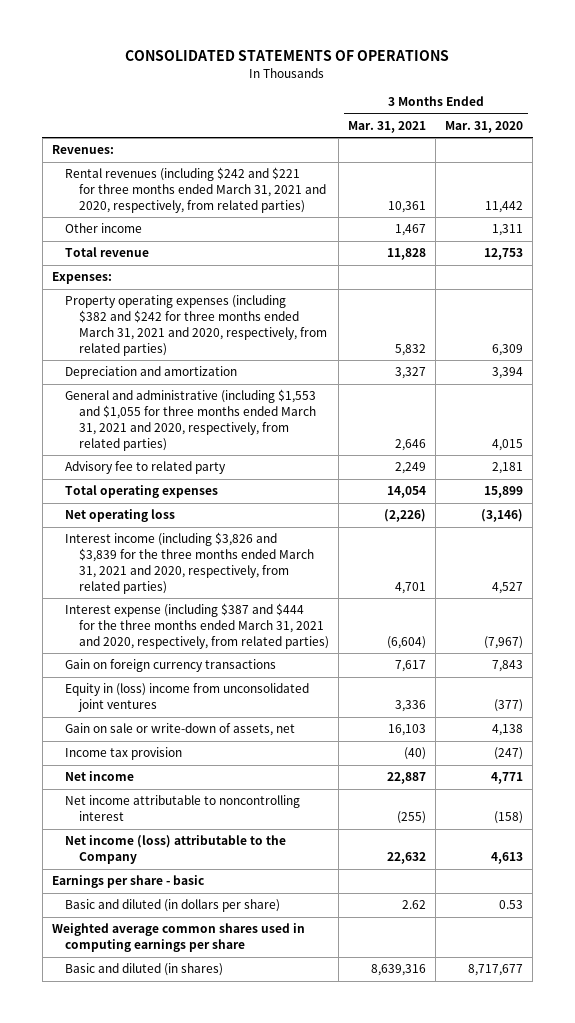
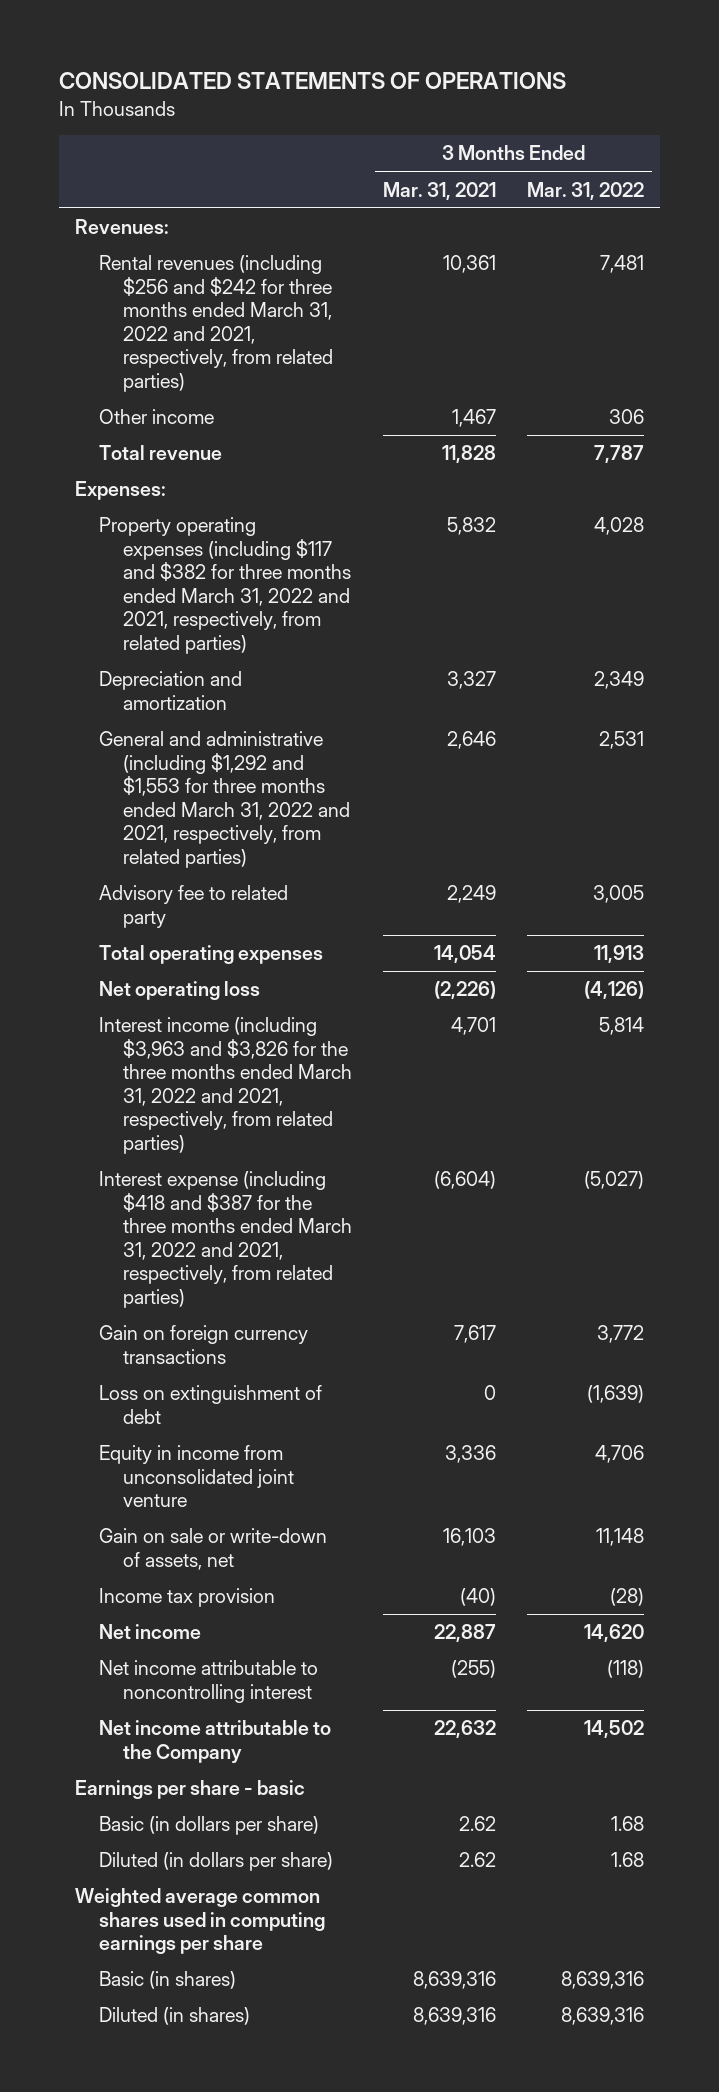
- | 3 Months Ended Mar. 31, 2021 | 3 Months Ended Mar. 31, 2020
+ | 3 Months Ended Mar. 31, 2021 | 3 Months Ended Mar. 31, 2022
- Rental revenues (including $242 and $221 for three months ended March 31, 2021 and 2020, respectively, from related parties) | 10,361 | 11,442
+ Rental revenues (including $256 and $242 for three months ended March 31, 2022 and 2021, respectively, from related parties) | 10,361 | 7,481
- Property operating expenses (including $382 and $242 for three months ended March 31, 2021 and 2020, respectively, from related parties) | 5,832 | 6,309
+ Property operating expenses (including $117 and $382 for three months ended March 31, 2022 and 2021, respectively, from related parties) | 5,832 | 4,028
- General and administrative (including $1,553 and $1,055 for three months ended March 31, 2021 and 2020, respectively, from related parties) | 2,646 | 4,015
+ General and administrative (including $1,292 and $1,553 for three months ended March 31, 2022 and 2021, respectively, from related parties) | 2,646 | 2,531
- Interest income (including $3,826 and $3,839 for the three months ended March 31, 2021 and 2020, respectively, from related parties) | 4,701 | 4,527
- Interest expense (including $387 and $444 for the three months ended March 31, 2021 and 2020, respectively, from related parties) | (6,604) | (7,967)
+ Interest income (including $3,963 and $3,826 for the three months ended March 31, 2022 and 2021, respectively, from related parties) | 4,701 | 5,814
+ Interest expense (including $418 and $387 for the three months ended March 31, 2022 and 2021, respectively, from related parties) | (6,604) | (5,027)
- Equity in (loss) income from unconsolidated joint ventures | 3,336 | (377)
+ Loss on extinguishment of debt | 0 | (1,639)
+ Equity in income from unconsolidated joint venture | 3,336 | 4,706
- Net income (loss) attributable to the Company | 22,632 | 4,613
+ Net income attributable to the Company | 22,632 | 14,502
- Basic and diluted (in dollars per share) | 2.62 | 0.53
+ Basic (in dollars per share) | 2.62 | 1.68
+ Diluted (in dollars per share) | 2.62 | 1.68
- Basic and diluted (in shares) | 8,639,316 | 8,717,677
+ Basic (in shares) | 8,639,316 | 8,639,316
+ Diluted (in shares) | 8,639,316 | 8,639,316

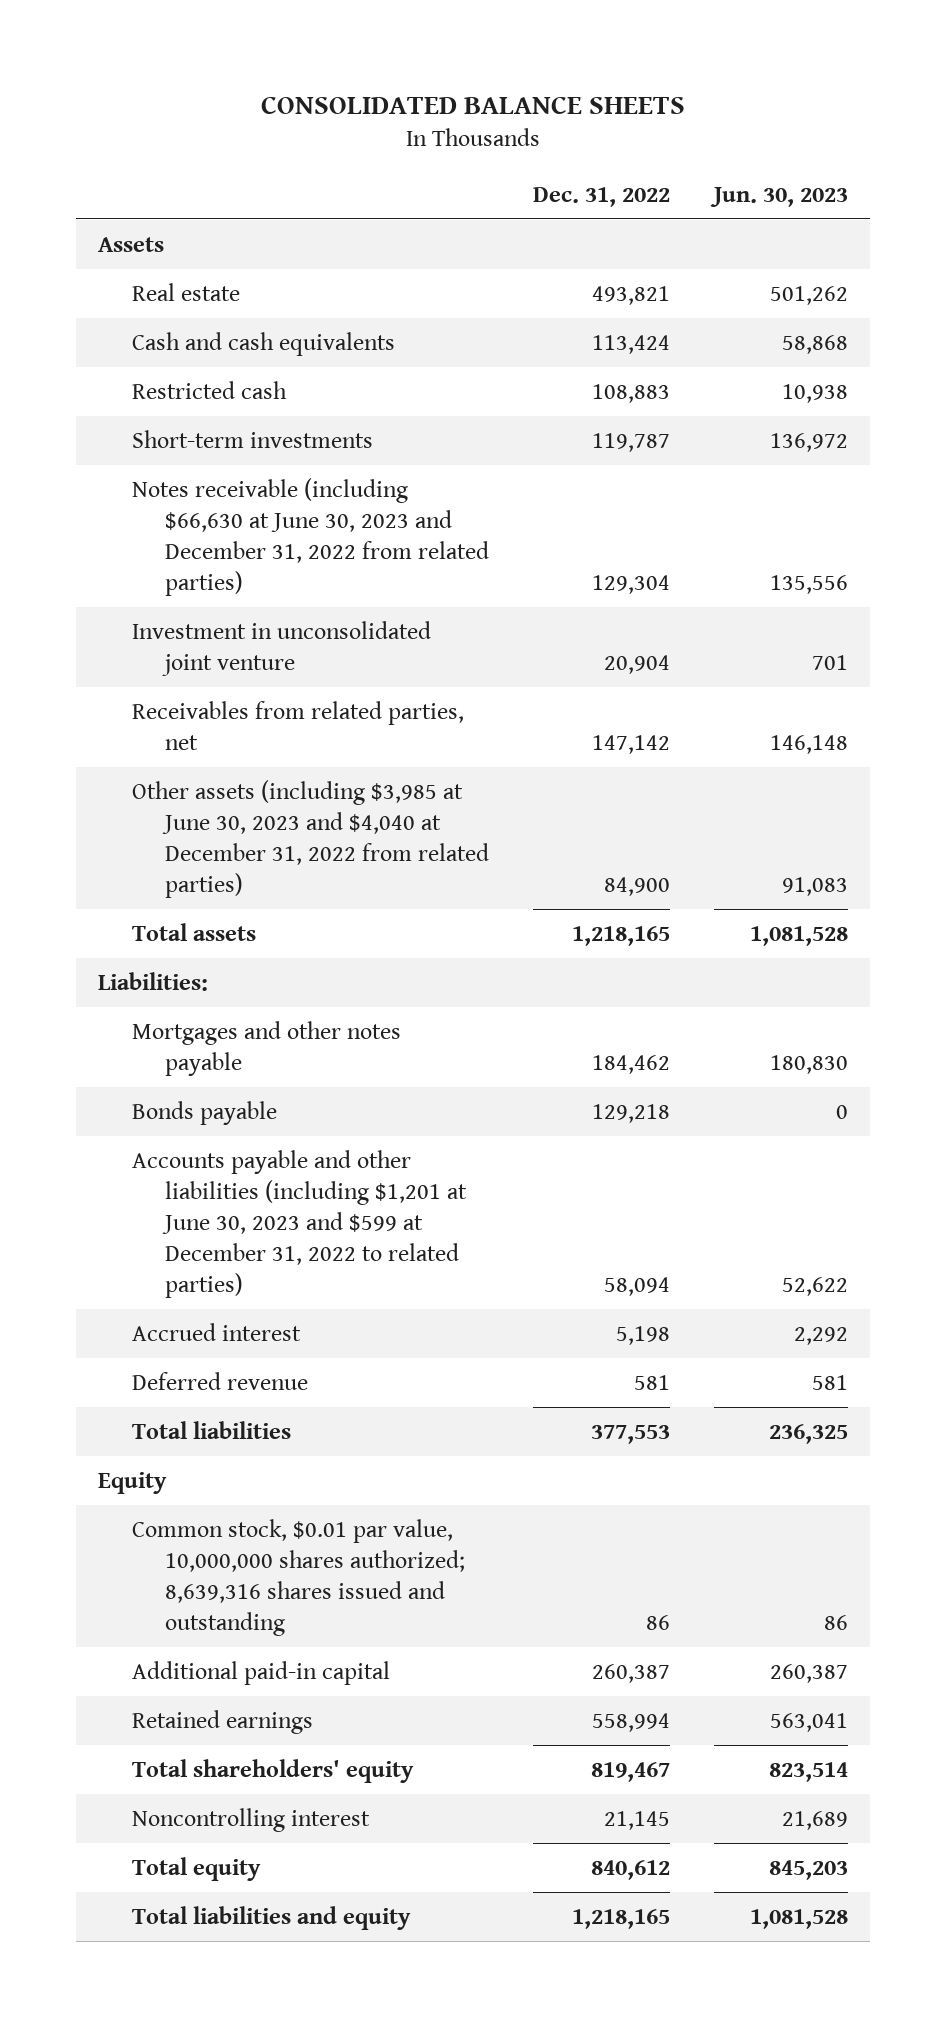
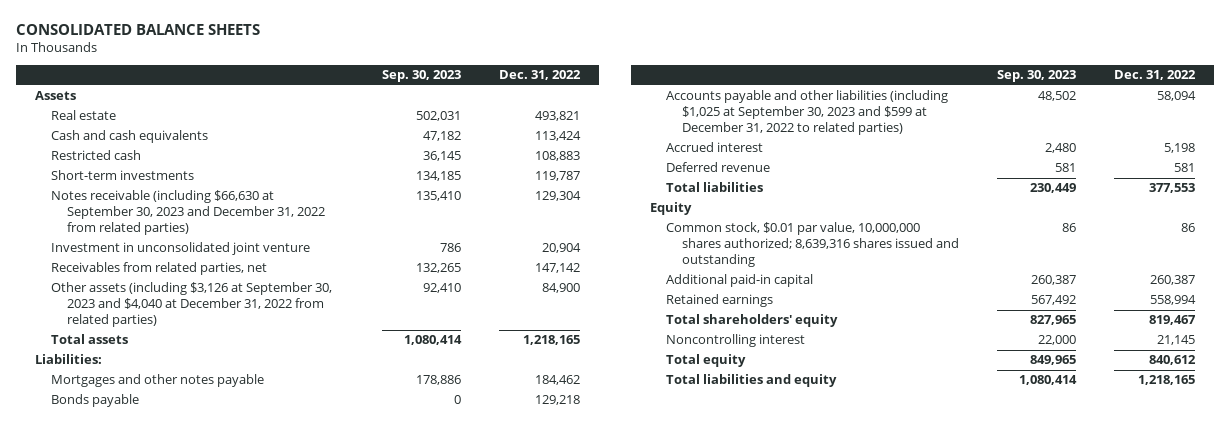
- | Dec. 31, 2022 | Jun. 30, 2023
+ | Sep. 30, 2023 | Dec. 31, 2022
- Notes receivable (including $66,630 at June 30, 2023 and December 31, 2022 from related parties) | 129,304 | 135,556
+ Notes receivable (including $66,630 at September 30, 2023 and December 31, 2022 from related parties) | 135,410 | 129,304
- Other assets (including $3,985 at June 30, 2023 and $4,040 at December 31, 2022 from related parties) | 84,900 | 91,083
+ Other assets (including $3,126 at September 30, 2023 and $4,040 at December 31, 2022 from related parties) | 92,410 | 84,900
- Accounts payable and other liabilities (including $1,201 at June 30, 2023 and $599 at December 31, 2022 to related parties) | 58,094 | 52,622
+ Accounts payable and other liabilities (including $1,025 at September 30, 2023 and $599 at December 31, 2022 to related parties) | 48,502 | 58,094

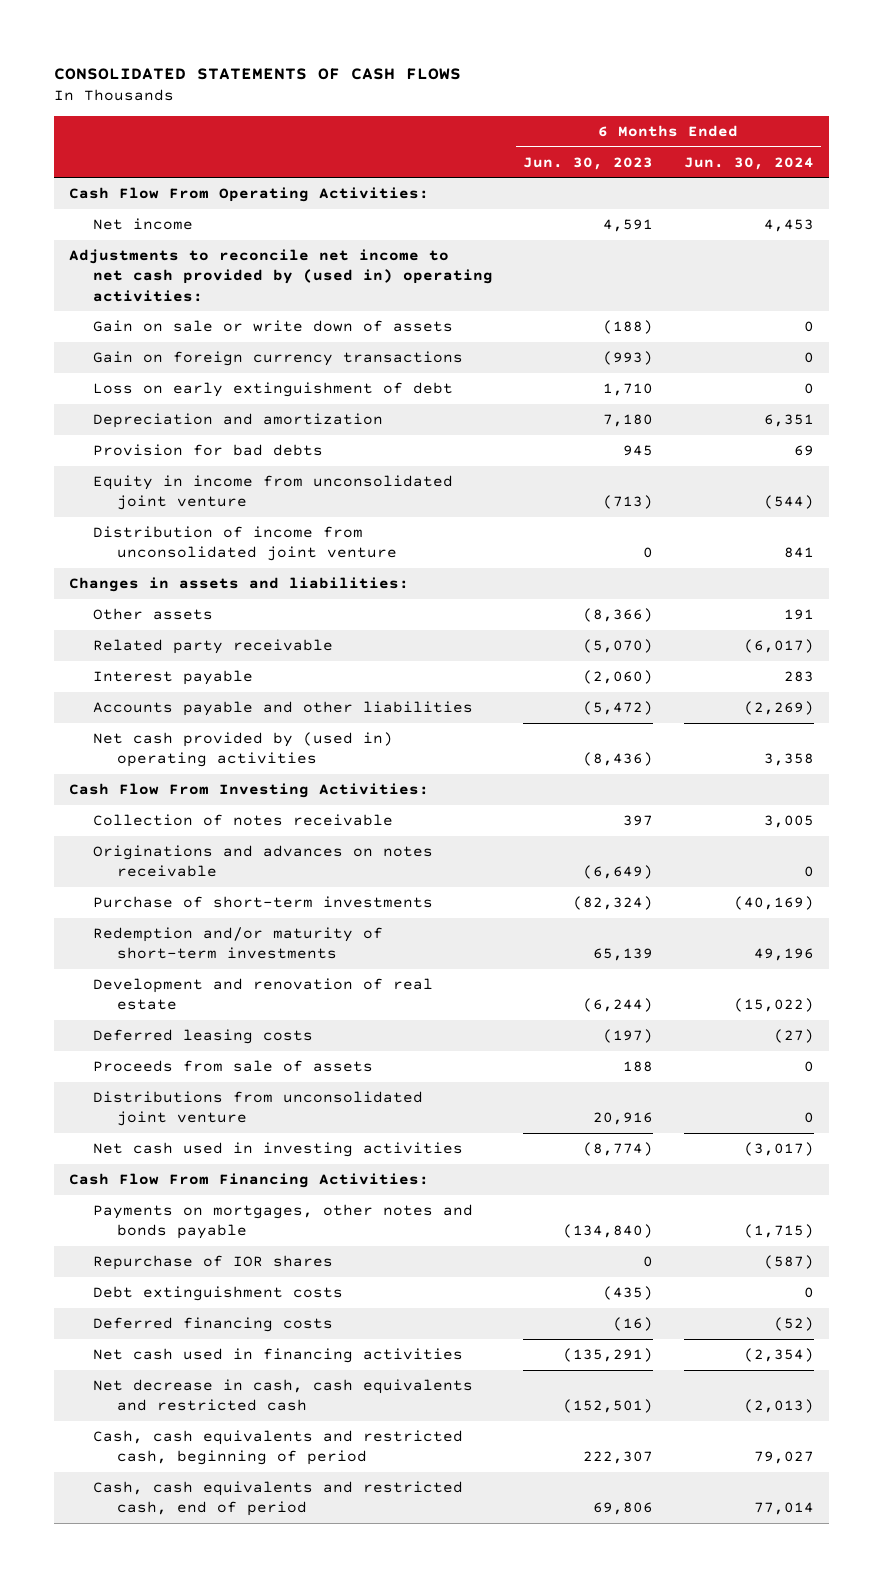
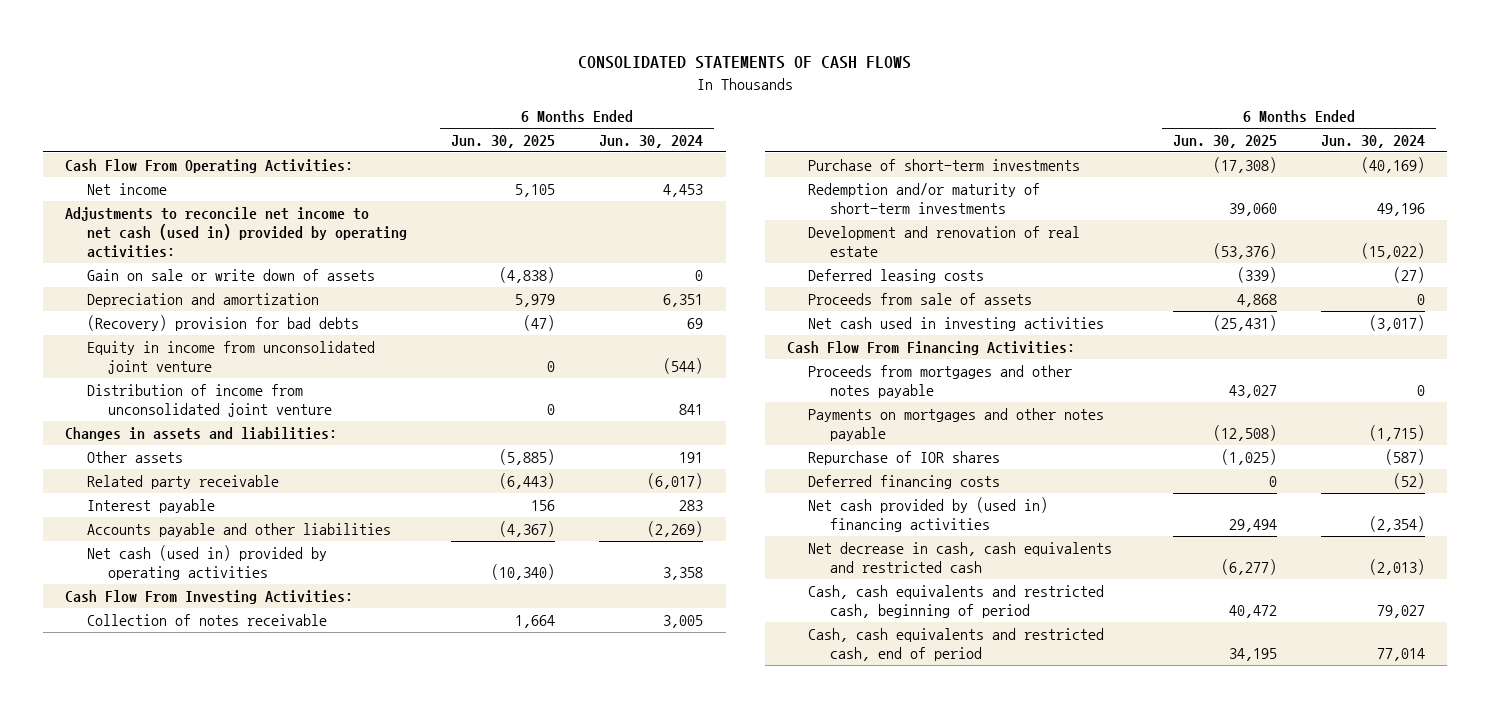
- | 6 Months Ended Jun. 30, 2023 | 6 Months Ended Jun. 30, 2024
+ | 6 Months Ended Jun. 30, 2025 | 6 Months Ended Jun. 30, 2024
- Adjustments to reconcile net income to net cash provided by (used in) operating activities:
+ Adjustments to reconcile net income to net cash (used in) provided by operating activities:
- Gain on foreign currency transactions | (993) | 0
- Loss on early extinguishment of debt | 1,710 | 0
- Provision for bad debts | 945 | 69
+ (Recovery) provision for bad debts | (47) | 69
- Net cash provided by (used in) operating activities | (8,436) | 3,358
+ Net cash (used in) provided by operating activities | (10,340) | 3,358
- Originations and advances on notes receivable | (6,649) | 0
- Distributions from unconsolidated joint venture | 20,916 | 0
- Payments on mortgages, other notes and bonds payable | (134,840) | (1,715)
+ Proceeds from mortgages and other notes payable | 43,027 | 0
+ Payments on mortgages and other notes payable | (12,508) | (1,715)
- Debt extinguishment costs | (435) | 0
- Net cash used in financing activities | (135,291) | (2,354)
+ Net cash provided by (used in) financing activities | 29,494 | (2,354)

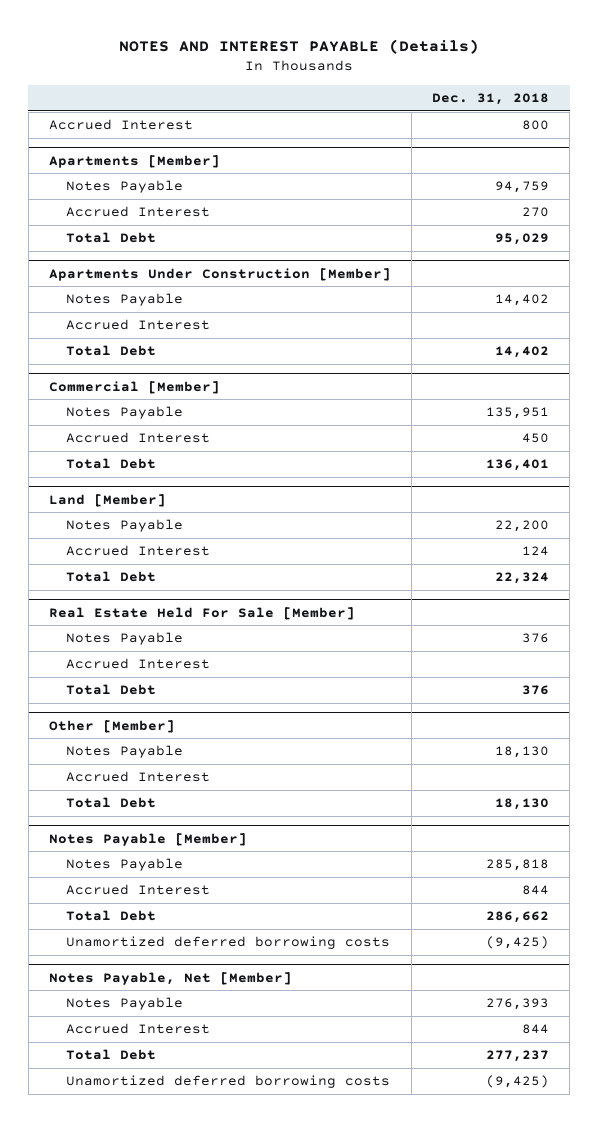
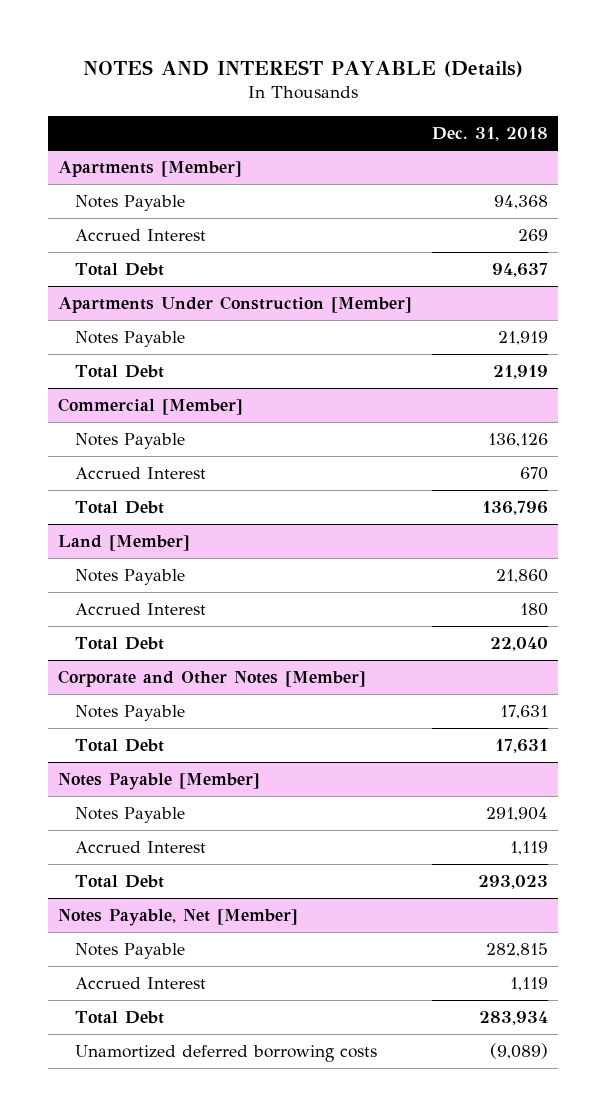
- Accrued Interest | 800
@ Apartments [Member]
- Notes Payable | 94,759
- Accrued Interest | 270
- Total Debt | 95,029
+ Notes Payable | 94,368
+ Accrued Interest | 269
+ Total Debt | 94,637
@ Apartments Under Construction [Member]
- Notes Payable | 14,402
- Accrued Interest
- Total Debt | 14,402
+ Notes Payable | 21,919
+ Total Debt | 21,919
@ Commercial [Member]
- Notes Payable | 135,951
- Accrued Interest | 450
- Total Debt | 136,401
+ Notes Payable | 136,126
+ Accrued Interest | 670
+ Total Debt | 136,796
@ Land [Member]
- Notes Payable | 22,200
- Accrued Interest | 124
- Total Debt | 22,324
- Real Estate Held For Sale [Member]
- Notes Payable | 376
- Accrued Interest
- Total Debt | 376
- Other [Member]
- Notes Payable | 18,130
- Accrued Interest
- Total Debt | 18,130
@ Land [Member]
+ Notes Payable | 21,860
+ Accrued Interest | 180
+ Total Debt | 22,040
+ Corporate and Other Notes [Member]
+ Notes Payable | 17,631
+ Total Debt | 17,631
@ Notes Payable [Member]
- Notes Payable | 285,818
- Accrued Interest | 844
- Total Debt | 286,662
- Unamortized deferred borrowing costs | (9,425)
+ Notes Payable | 291,904
+ Accrued Interest | 1,119
+ Total Debt | 293,023
@ Notes Payable, Net [Member]
- Notes Payable | 276,393
- Accrued Interest | 844
- Total Debt | 277,237
- Unamortized deferred borrowing costs | (9,425)
+ Notes Payable | 282,815
+ Accrued Interest | 1,119
+ Total Debt | 283,934
+ Unamortized deferred borrowing costs | (9,089)

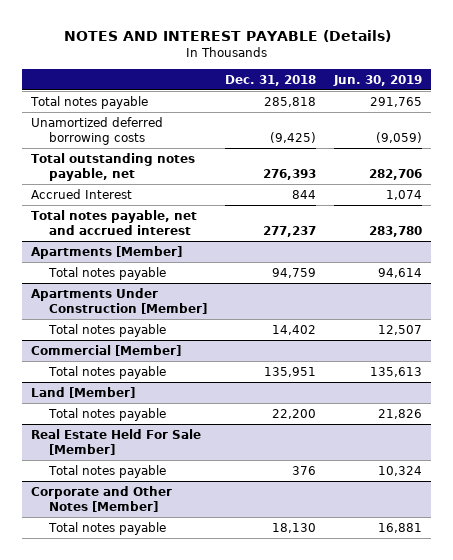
- | Dec. 31, 2018
+ | Dec. 31, 2018 | Jun. 30, 2019
+ Total notes payable | 285,818 | 291,765
+ Unamortized deferred borrowing costs | (9,425) | (9,059)
+ Total outstanding notes payable, net | 276,393 | 282,706
+ Accrued Interest | 844 | 1,074
+ Total notes payable, net and accrued interest | 277,237 | 283,780
@ Apartments [Member]
- Notes Payable | 94,368
- Accrued Interest | 269
- Total Debt | 94,637
+ Total notes payable | 94,759 | 94,614
@ Apartments Under Construction [Member]
- Notes Payable | 21,919
- Total Debt | 21,919
+ Total notes payable | 14,402 | 12,507
@ Commercial [Member]
- Notes Payable | 136,126
- Accrued Interest | 670
- Total Debt | 136,796
+ Total notes payable | 135,951 | 135,613
@ Land [Member]
- Notes Payable | 21,860
- Accrued Interest | 180
- Total Debt | 22,040
+ Total notes payable | 22,200 | 21,826
+ Real Estate Held For Sale [Member]
+ Total notes payable | 376 | 10,324
@ Corporate and Other Notes [Member]
- Notes Payable | 17,631
- Total Debt | 17,631
- Notes Payable [Member]
- Notes Payable | 291,904
- Accrued Interest | 1,119
- Total Debt | 293,023
- Notes Payable, Net [Member]
- Notes Payable | 282,815
- Accrued Interest | 1,119
- Total Debt | 283,934
- Unamortized deferred borrowing costs | (9,089)
@ Corporate and Other Notes [Member]
+ Total notes payable | 18,130 | 16,881

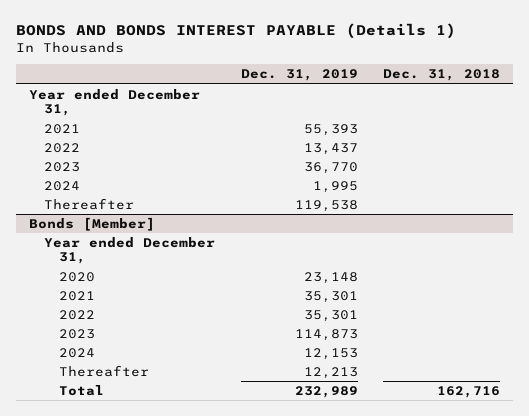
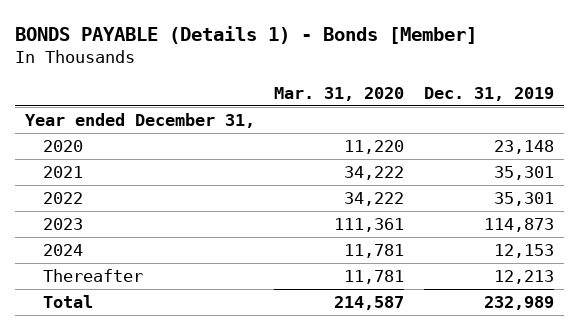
- BONDS AND BONDS INTEREST PAYABLE (Details 1)
+ BONDS PAYABLE (Details 1) - Bonds [Member]
- | Dec. 31, 2019 | Dec. 31, 2018
+ | Mar. 31, 2020 | Dec. 31, 2019
- 2021 | 55,393 |
- 2022 | 13,437 |
- 2023 | 36,770 |
- 2024 | 1,995 |
- Thereafter | 119,538 |
- Bonds [Member]
- Year ended December 31,

